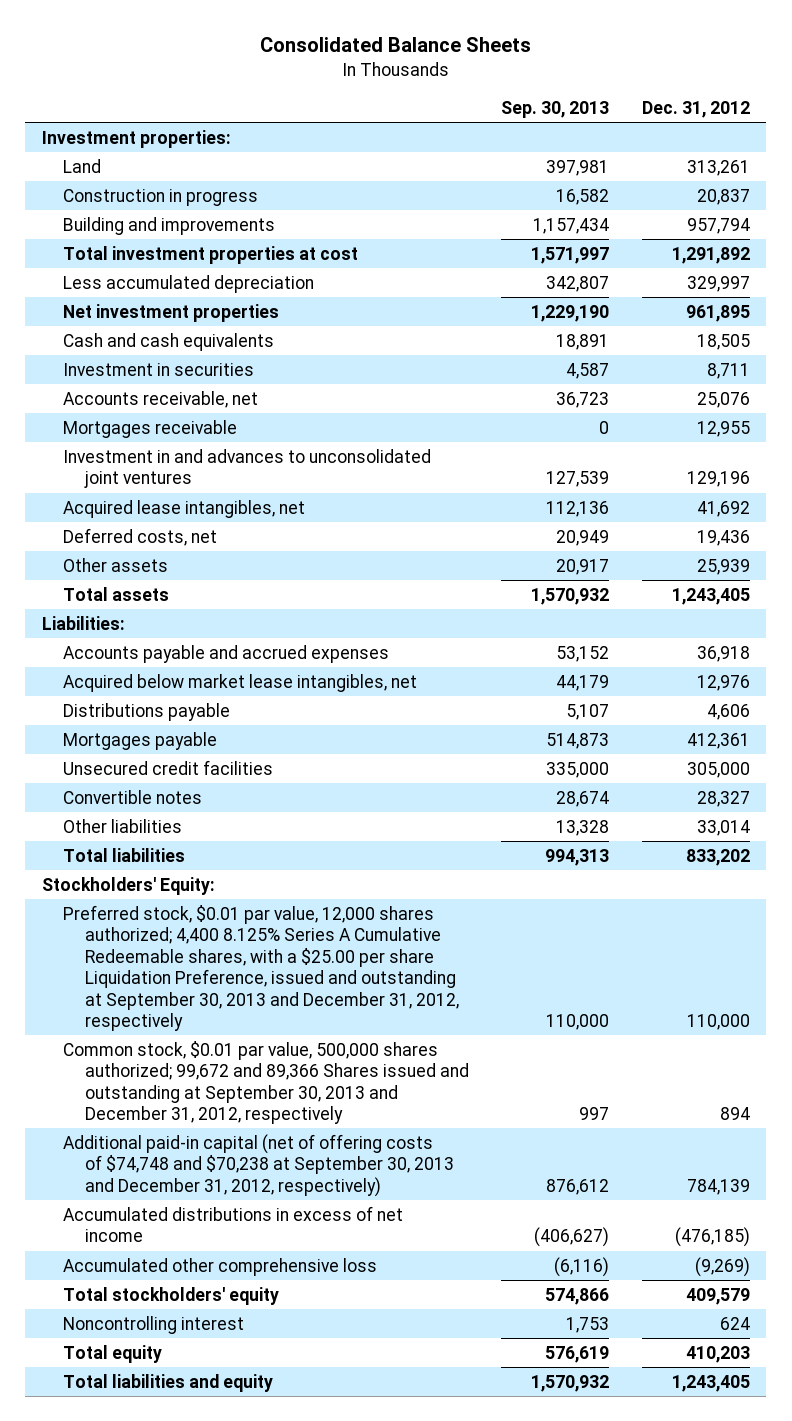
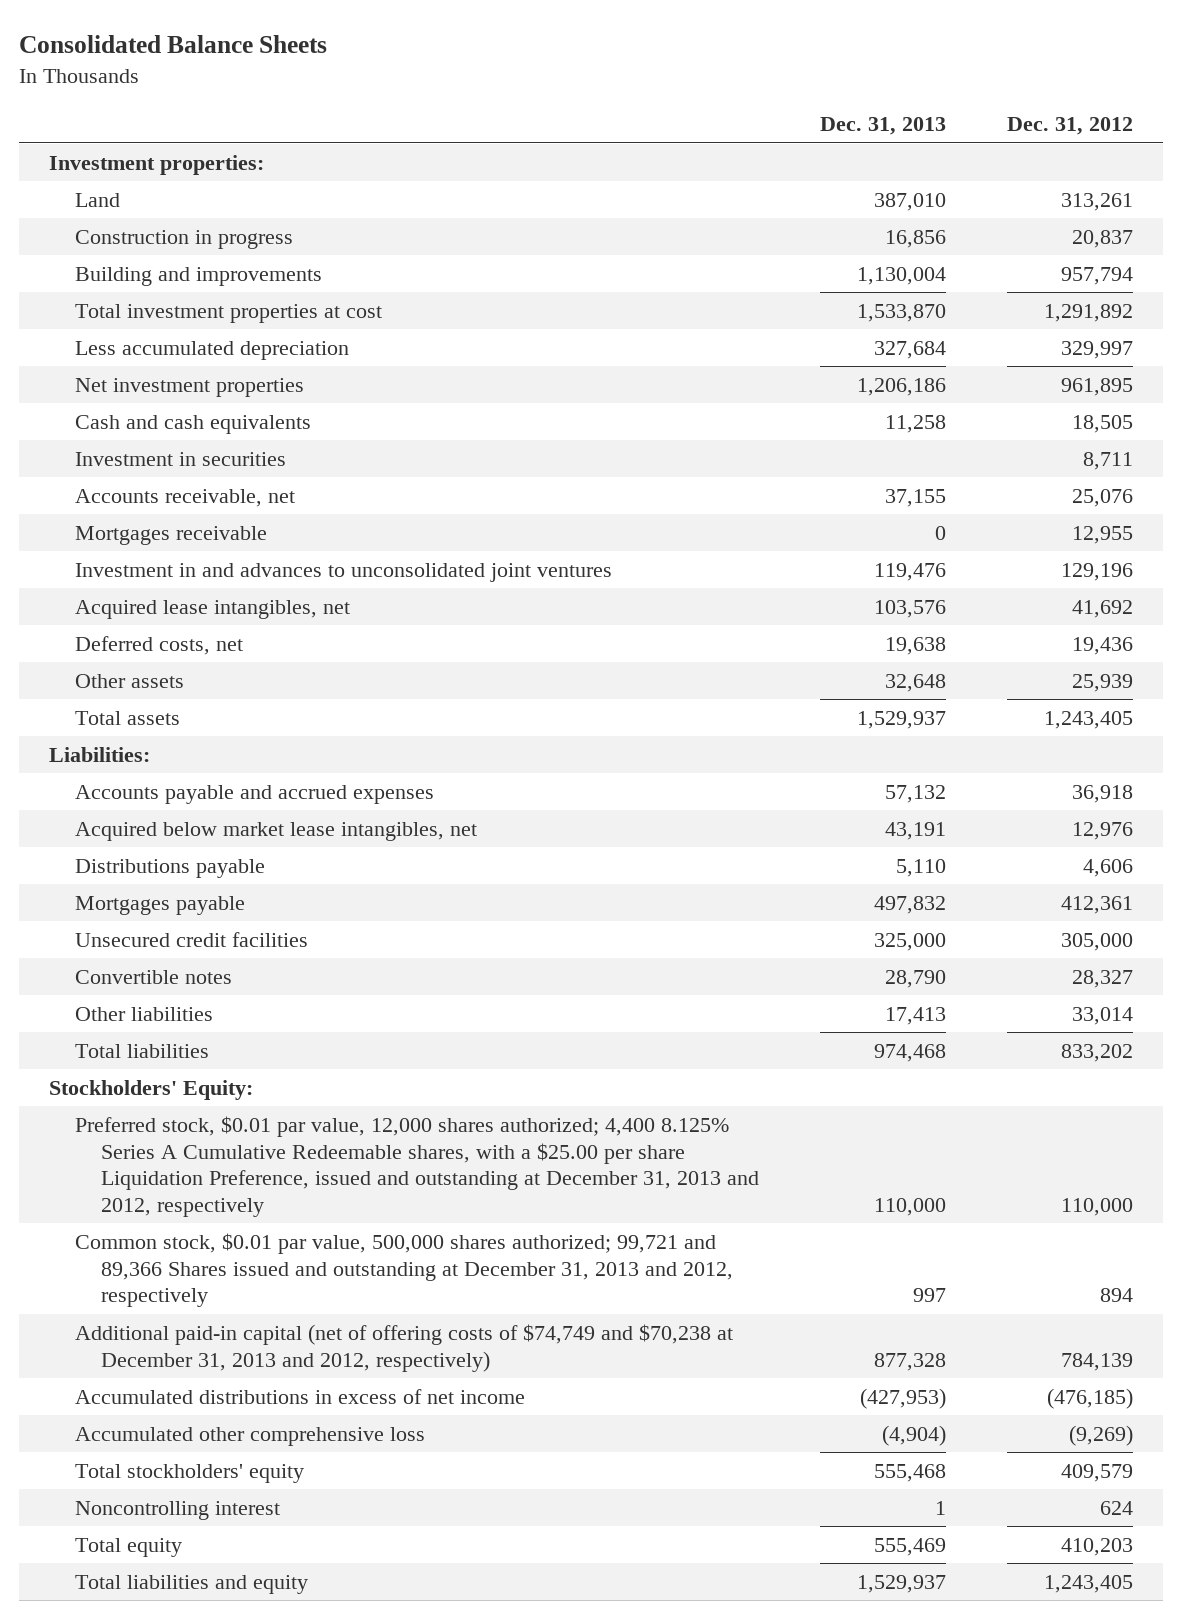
- | Sep. 30, 2013 | Dec. 31, 2012
+ | Dec. 31, 2013 | Dec. 31, 2012
- Preferred stock, $0.01 par value, 12,000 shares authorized; 4,400 8.125% Series A Cumulative Redeemable shares, with a $25.00 per share Liquidation Preference, issued and outstanding at September 30, 2013 and December 31, 2012, respectively | 110,000 | 110,000
- Common stock, $0.01 par value, 500,000 shares authorized; 99,672 and 89,366 Shares issued and outstanding at September 30, 2013 and December 31, 2012, respectively | 997 | 894
- Additional paid-in capital (net of offering costs of $74,748 and $70,238 at September 30, 2013 and December 31, 2012, respectively) | 876,612 | 784,139
+ Preferred stock, $0.01 par value, 12,000 shares authorized; 4,400 8.125% Series A Cumulative Redeemable shares, with a $25.00 per share Liquidation Preference, issued and outstanding at December 31, 2013 and 2012, respectively | 110,000 | 110,000
+ Common stock, $0.01 par value, 500,000 shares authorized; 99,721 and 89,366 Shares issued and outstanding at December 31, 2013 and 2012, respectively | 997 | 894
+ Additional paid-in capital (net of offering costs of $74,749 and $70,238 at December 31, 2013 and 2012, respectively) | 877,328 | 784,139

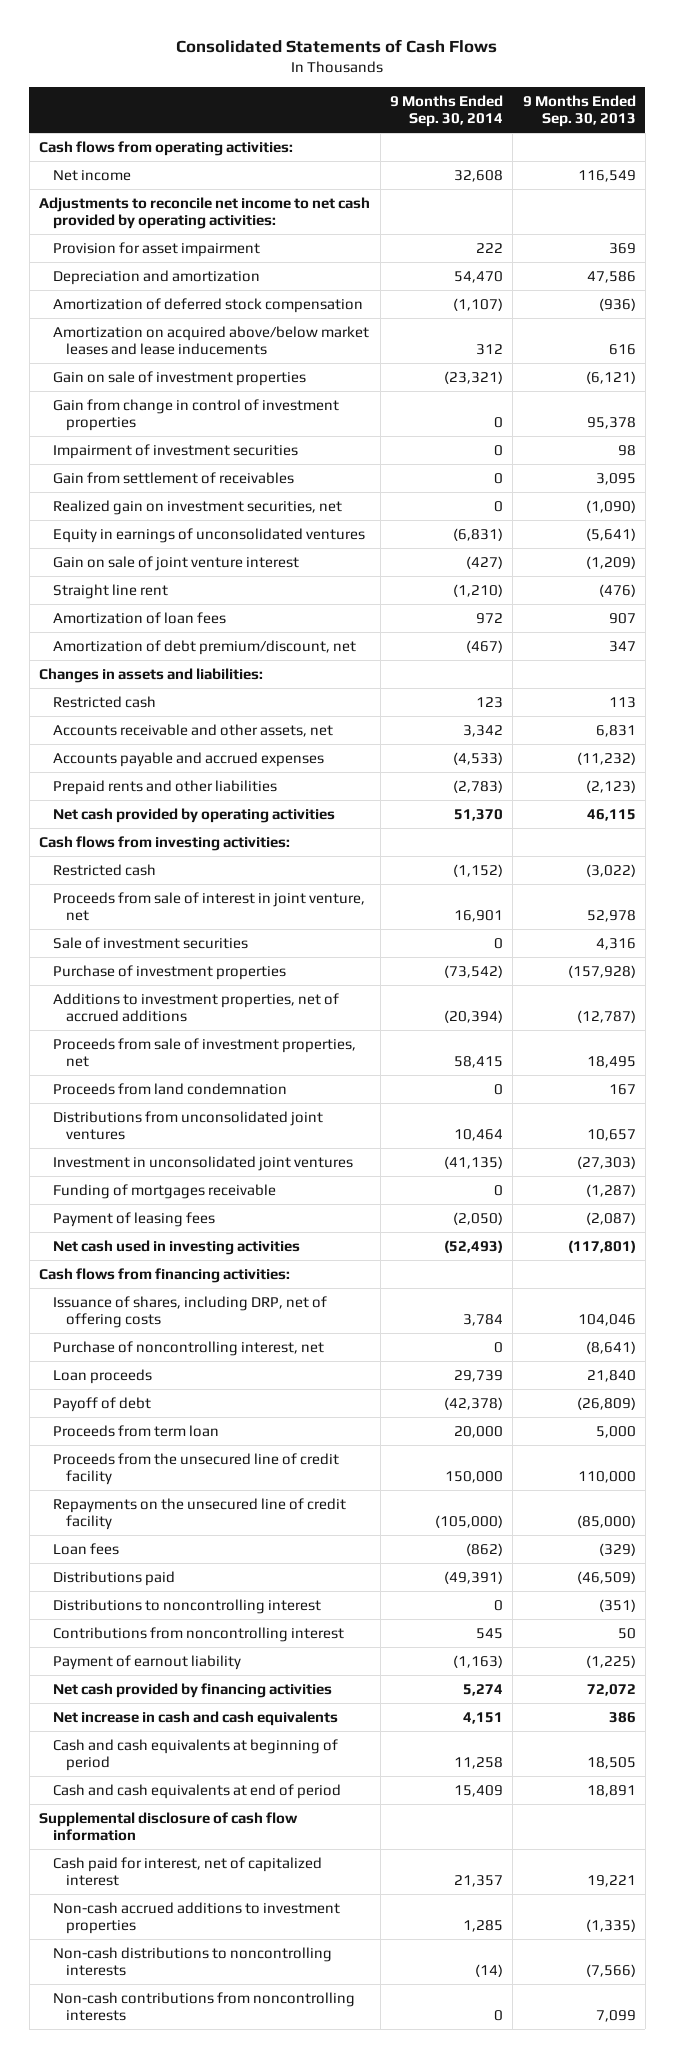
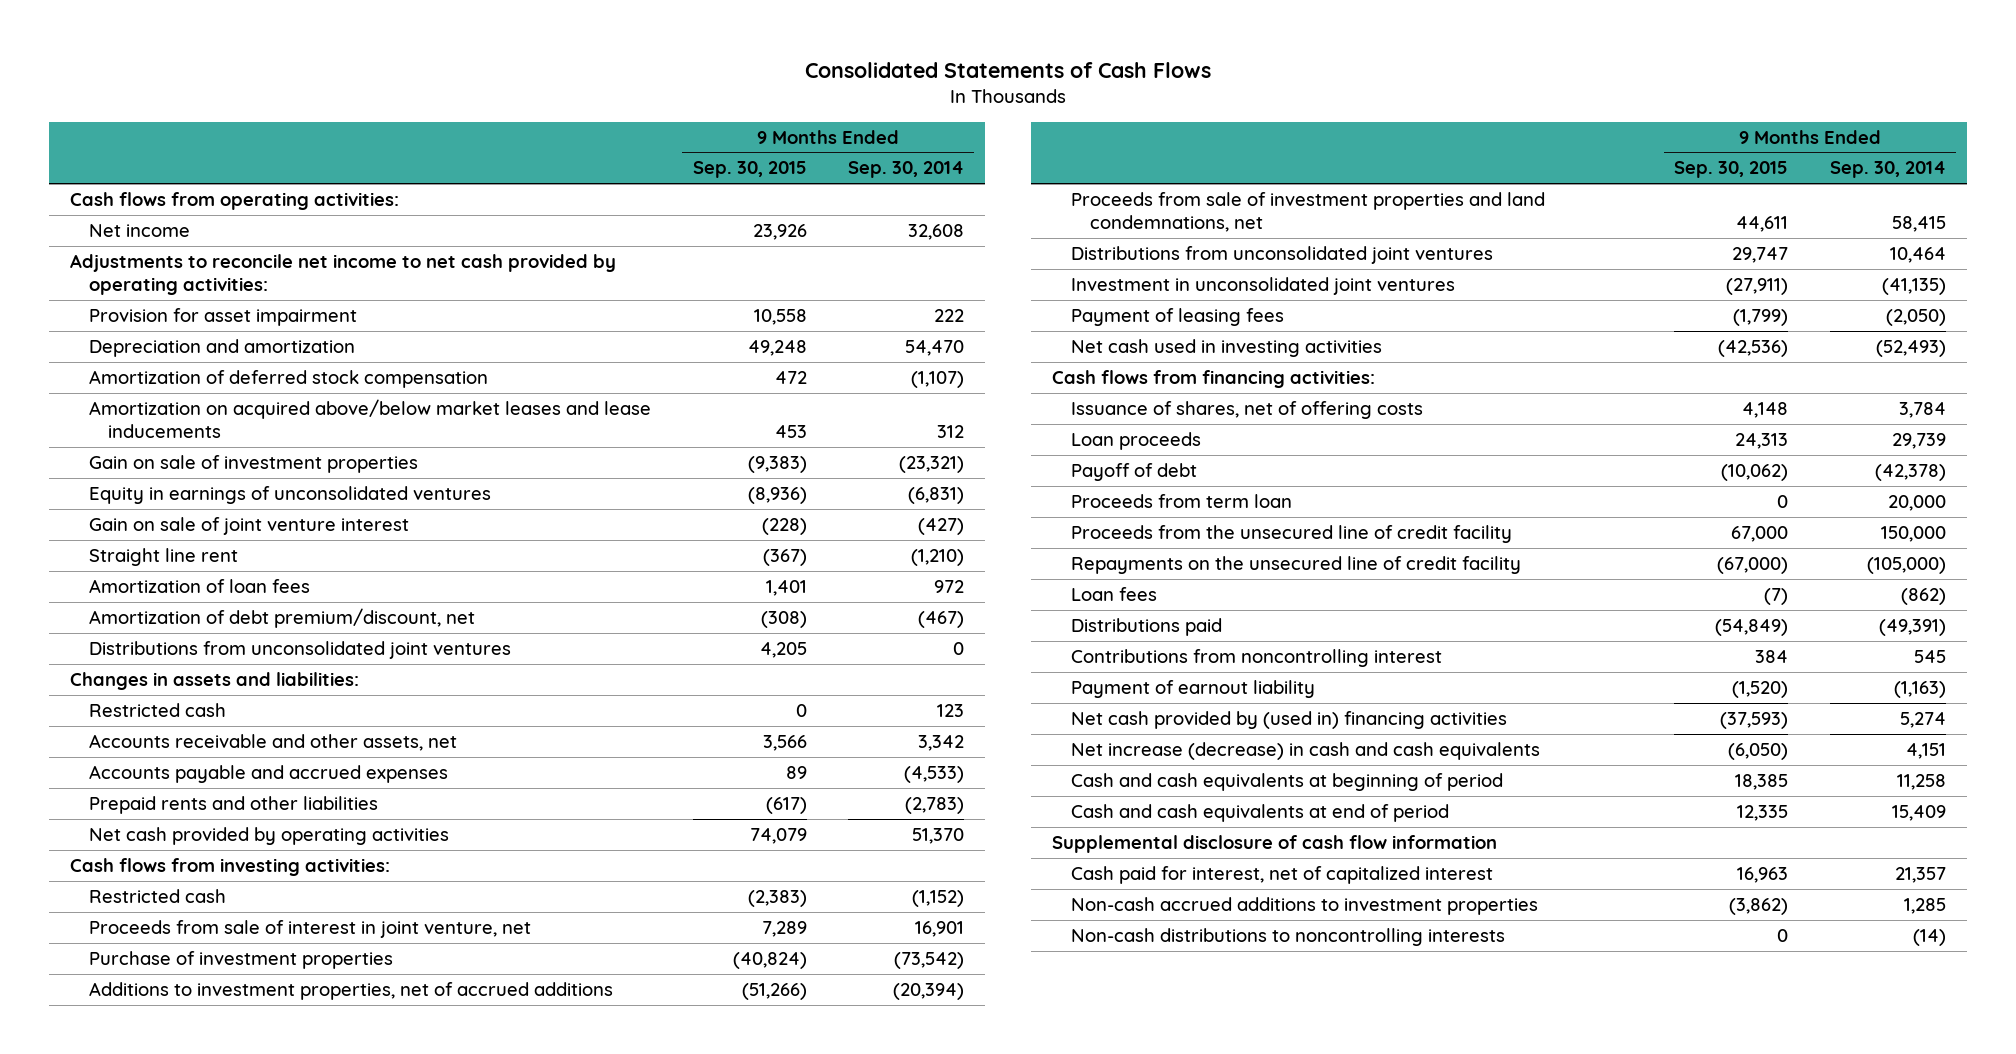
- | 9 Months Ended Sep. 30, 2014 | 9 Months Ended Sep. 30, 2013
+ | 9 Months Ended Sep. 30, 2015 | 9 Months Ended Sep. 30, 2014
- Gain from change in control of investment properties | 0 | 95,378
- Impairment of investment securities | 0 | 98
- Gain from settlement of receivables | 0 | 3,095
- Realized gain on investment securities, net | 0 | (1,090)
+ Distributions from unconsolidated joint ventures | 4,205 | 0
- Sale of investment securities | 0 | 4,316
- Proceeds from sale of investment properties, net | 58,415 | 18,495
- Proceeds from land condemnation | 0 | 167
+ Proceeds from sale of investment properties and land condemnations, net | 44,611 | 58,415
- Funding of mortgages receivable | 0 | (1,287)
- Issuance of shares, including DRP, net of offering costs | 3,784 | 104,046
- Purchase of noncontrolling interest, net | 0 | (8,641)
+ Issuance of shares, net of offering costs | 4,148 | 3,784
- Distributions to noncontrolling interest | 0 | (351)
- Net cash provided by financing activities | 5,274 | 72,072
- Net increase in cash and cash equivalents | 4,151 | 386
+ Net cash provided by (used in) financing activities | (37,593) | 5,274
+ Net increase (decrease) in cash and cash equivalents | (6,050) | 4,151
- Non-cash contributions from noncontrolling interests | 0 | 7,099

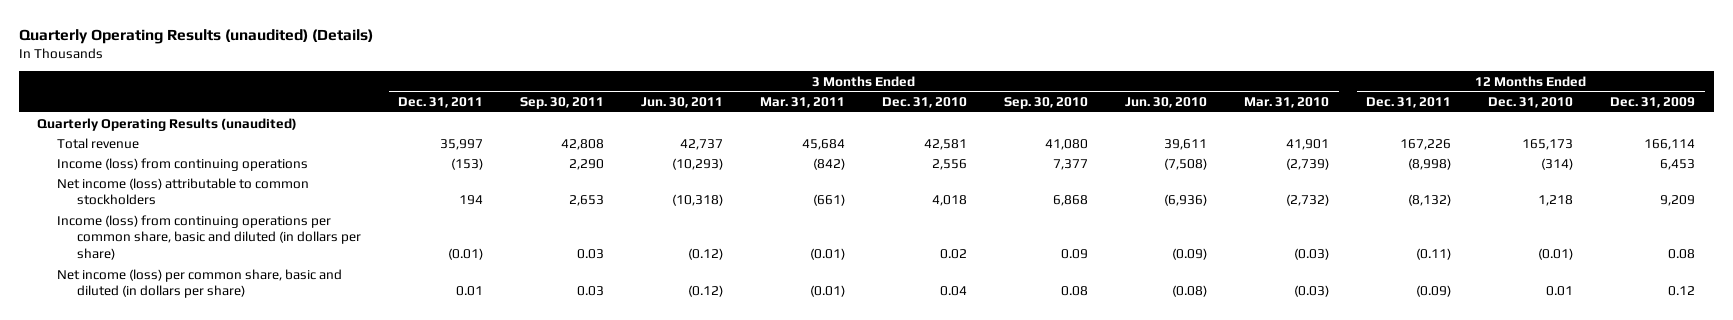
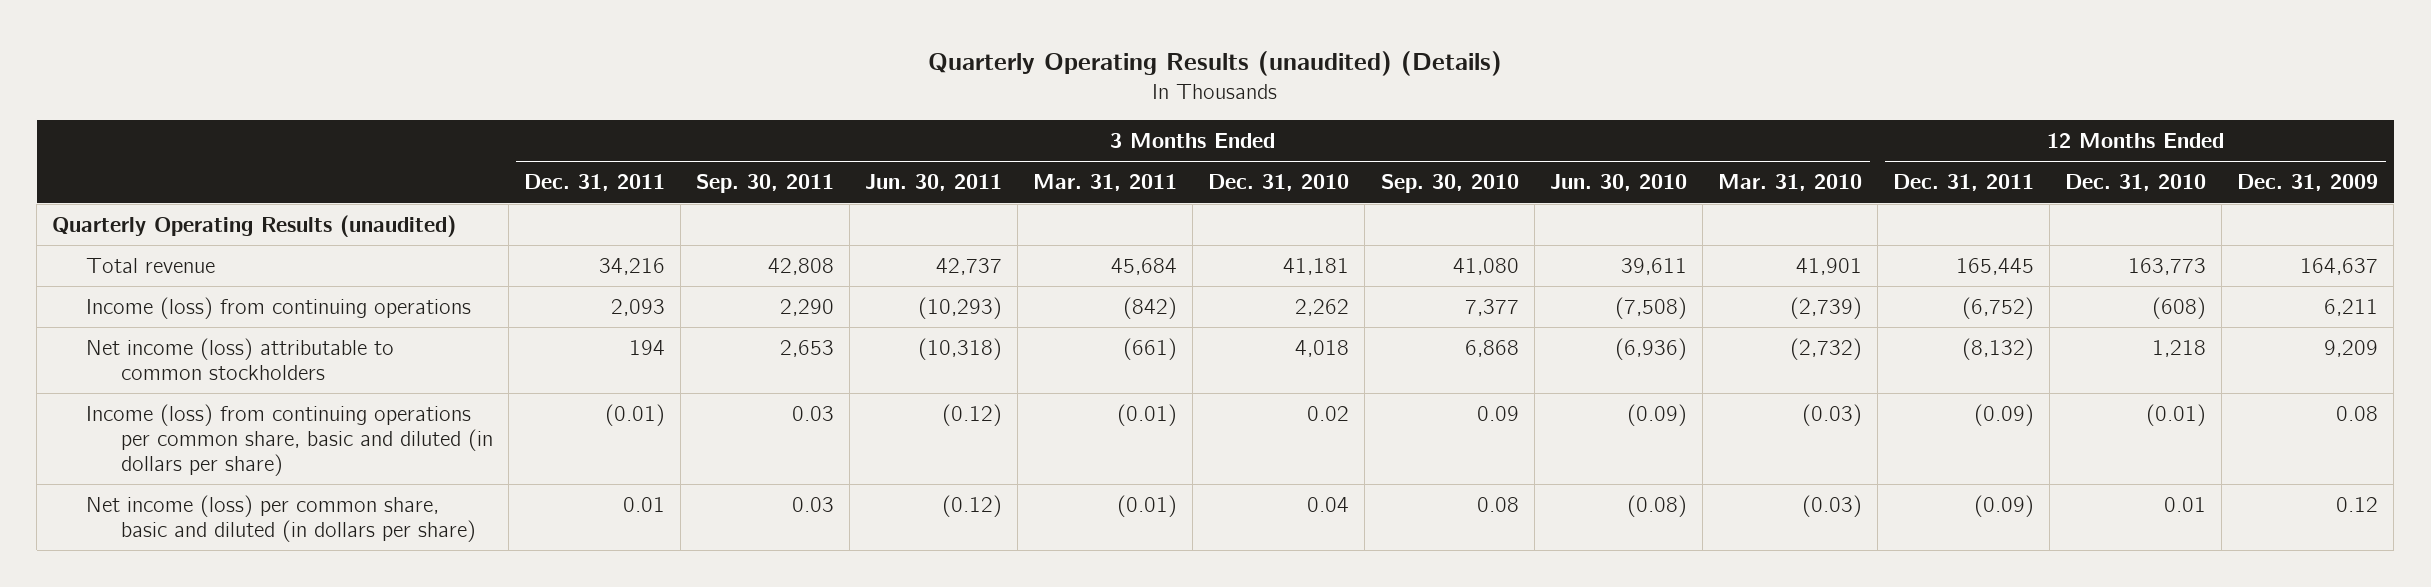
- Total revenue | 35,997 | 42,808 | 42,737 | 45,684 | 42,581 | 41,080 | 39,611 | 41,901 | 167,226 | 165,173 | 166,114
- Income (loss) from continuing operations | (153) | 2,290 | (10,293) | (842) | 2,556 | 7,377 | (7,508) | (2,739) | (8,998) | (314) | 6,453
+ Total revenue | 34,216 | 42,808 | 42,737 | 45,684 | 41,181 | 41,080 | 39,611 | 41,901 | 165,445 | 163,773 | 164,637
+ Income (loss) from continuing operations | 2,093 | 2,290 | (10,293) | (842) | 2,262 | 7,377 | (7,508) | (2,739) | (6,752) | (608) | 6,211
- Income (loss) from continuing operations per common share, basic and diluted (in dollars per share) | (0.01) | 0.03 | (0.12) | (0.01) | 0.02 | 0.09 | (0.09) | (0.03) | (0.11) | (0.01) | 0.08
+ Income (loss) from continuing operations per common share, basic and diluted (in dollars per share) | (0.01) | 0.03 | (0.12) | (0.01) | 0.02 | 0.09 | (0.09) | (0.03) | (0.09) | (0.01) | 0.08

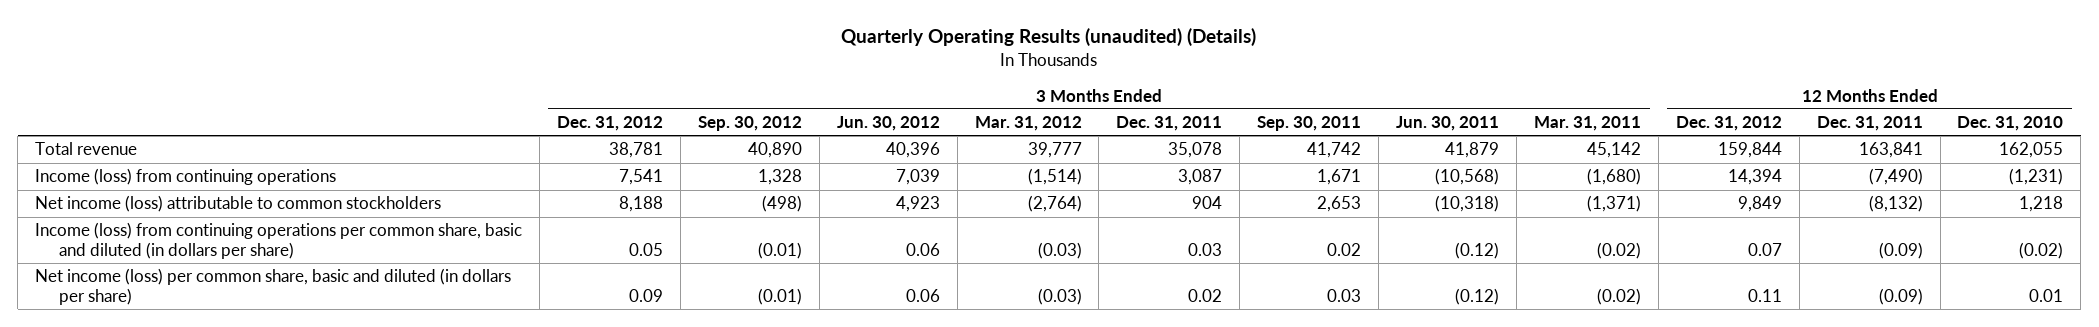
- | 3 Months Ended Dec. 31, 2011 | 3 Months Ended Sep. 30, 2011 | 3 Months Ended Jun. 30, 2011 | 3 Months Ended Mar. 31, 2011 | 3 Months Ended Dec. 31, 2010 | 3 Months Ended Sep. 30, 2010 | 3 Months Ended Jun. 30, 2010 | 3 Months Ended Mar. 31, 2010 | 12 Months Ended Dec. 31, 2011 | 12 Months Ended Dec. 31, 2010 | 12 Months Ended Dec. 31, 2009
+ | 3 Months Ended Dec. 31, 2012 | 3 Months Ended Sep. 30, 2012 | 3 Months Ended Jun. 30, 2012 | 3 Months Ended Mar. 31, 2012 | 3 Months Ended Dec. 31, 2011 | 3 Months Ended Sep. 30, 2011 | 3 Months Ended Jun. 30, 2011 | 3 Months Ended Mar. 31, 2011 | 12 Months Ended Dec. 31, 2012 | 12 Months Ended Dec. 31, 2011 | 12 Months Ended Dec. 31, 2010
- Quarterly Operating Results (unaudited)
- Total revenue | 34,216 | 42,808 | 42,737 | 45,684 | 41,181 | 41,080 | 39,611 | 41,901 | 165,445 | 163,773 | 164,637
- Income (loss) from continuing operations | 2,093 | 2,290 | (10,293) | (842) | 2,262 | 7,377 | (7,508) | (2,739) | (6,752) | (608) | 6,211
- Net income (loss) attributable to common stockholders | 194 | 2,653 | (10,318) | (661) | 4,018 | 6,868 | (6,936) | (2,732) | (8,132) | 1,218 | 9,209
- Income (loss) from continuing operations per common share, basic and diluted (in dollars per share) | (0.01) | 0.03 | (0.12) | (0.01) | 0.02 | 0.09 | (0.09) | (0.03) | (0.09) | (0.01) | 0.08
- Net income (loss) per common share, basic and diluted (in dollars per share) | 0.01 | 0.03 | (0.12) | (0.01) | 0.04 | 0.08 | (0.08) | (0.03) | (0.09) | 0.01 | 0.12
+ Total revenue | 38,781 | 40,890 | 40,396 | 39,777 | 35,078 | 41,742 | 41,879 | 45,142 | 159,844 | 163,841 | 162,055
+ Income (loss) from continuing operations | 7,541 | 1,328 | 7,039 | (1,514) | 3,087 | 1,671 | (10,568) | (1,680) | 14,394 | (7,490) | (1,231)
+ Net income (loss) attributable to common stockholders | 8,188 | (498) | 4,923 | (2,764) | 904 | 2,653 | (10,318) | (1,371) | 9,849 | (8,132) | 1,218
+ Income (loss) from continuing operations per common share, basic and diluted (in dollars per share) | 0.05 | (0.01) | 0.06 | (0.03) | 0.03 | 0.02 | (0.12) | (0.02) | 0.07 | (0.09) | (0.02)
+ Net income (loss) per common share, basic and diluted (in dollars per share) | 0.09 | (0.01) | 0.06 | (0.03) | 0.02 | 0.03 | (0.12) | (0.02) | 0.11 | (0.09) | 0.01

